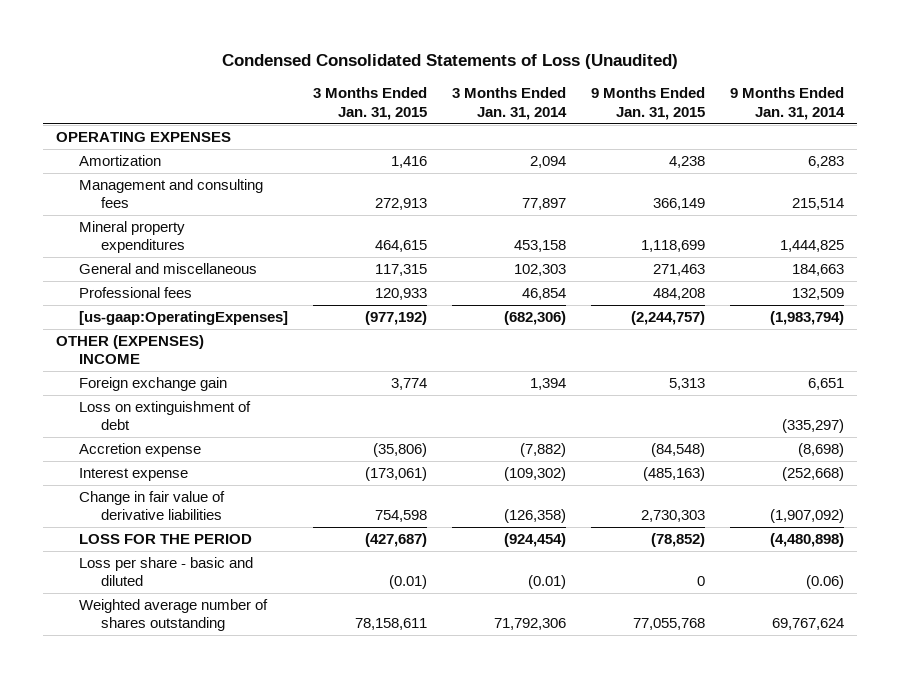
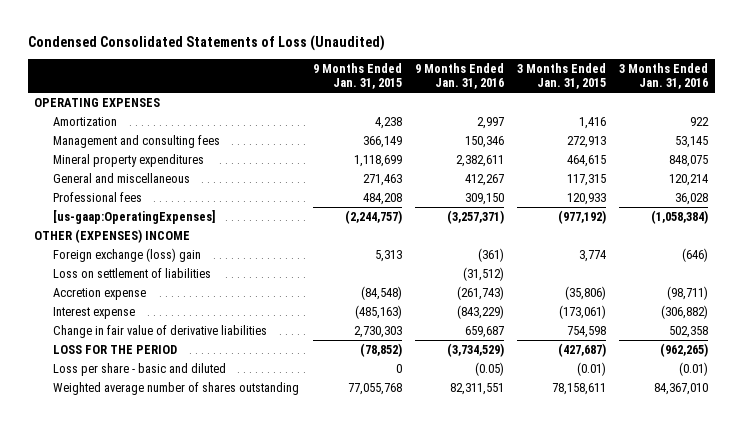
- | 3 Months Ended Jan. 31, 2015 | 3 Months Ended Jan. 31, 2014 | 9 Months Ended Jan. 31, 2015 | 9 Months Ended Jan. 31, 2014
+ | 9 Months Ended Jan. 31, 2015 | 9 Months Ended Jan. 31, 2016 | 3 Months Ended Jan. 31, 2015 | 3 Months Ended Jan. 31, 2016
- Foreign exchange gain | 3,774 | 1,394 | 5,313 | 6,651
- Loss on extinguishment of debt | | | | (335,297)
+ Foreign exchange (loss) gain | 5,313 | (361) | 3,774 | (646)
+ Loss on settlement of liabilities | | (31,512) | |

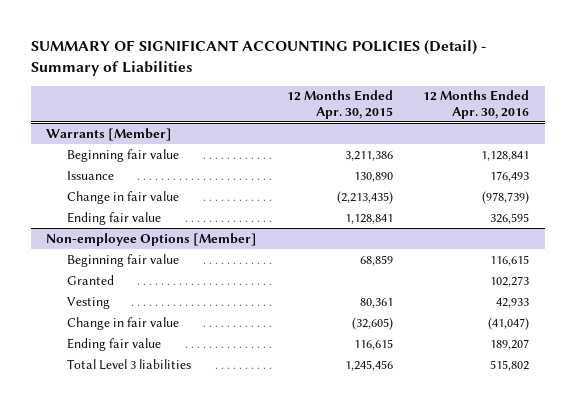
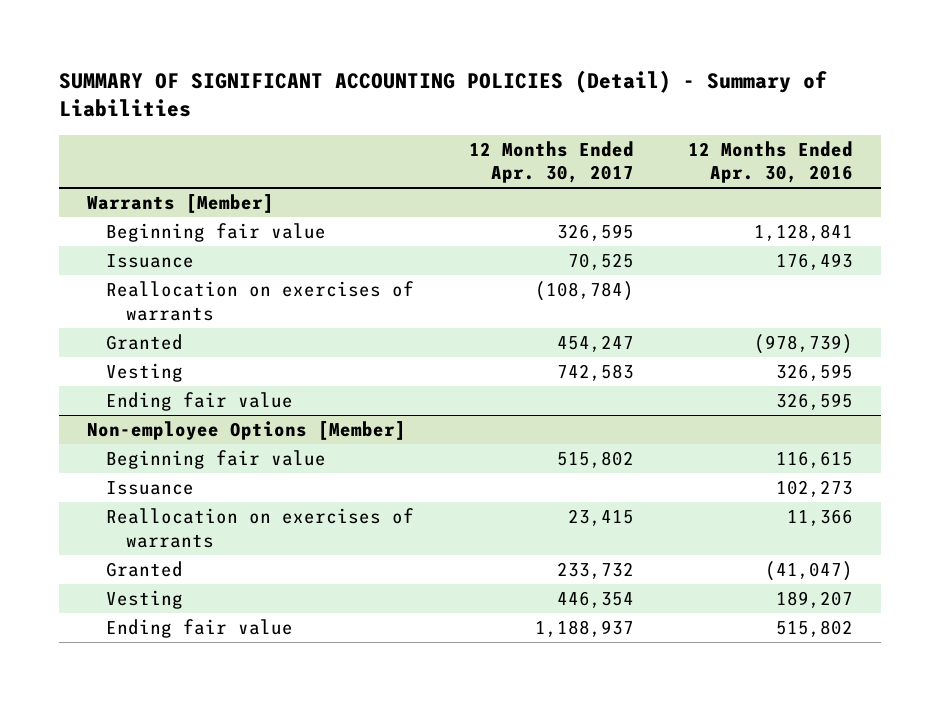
- | 12 Months Ended Apr. 30, 2015 | 12 Months Ended Apr. 30, 2016
+ | 12 Months Ended Apr. 30, 2017 | 12 Months Ended Apr. 30, 2016
@ Warrants [Member]
- Change in fair value | (2,213,435) | (978,739)
+ Reallocation on exercises of warrants | (108,784) |
+ Granted | 454,247 | (978,739)
+ Vesting | 742,583 | 326,595
@ Non-employee Options [Member]
- Granted | | 102,273
- Vesting | 80,361 | 42,933
- Change in fair value | (32,605) | (41,047)
- Ending fair value | 116,615 | 189,207
- Total Level 3 liabilities | 1,245,456 | 515,802
+ Issuance | | 102,273
+ Reallocation on exercises of warrants | 23,415 | 11,366
+ Granted | 233,732 | (41,047)
+ Vesting | 446,354 | 189,207
+ Ending fair value | 1,188,937 | 515,802

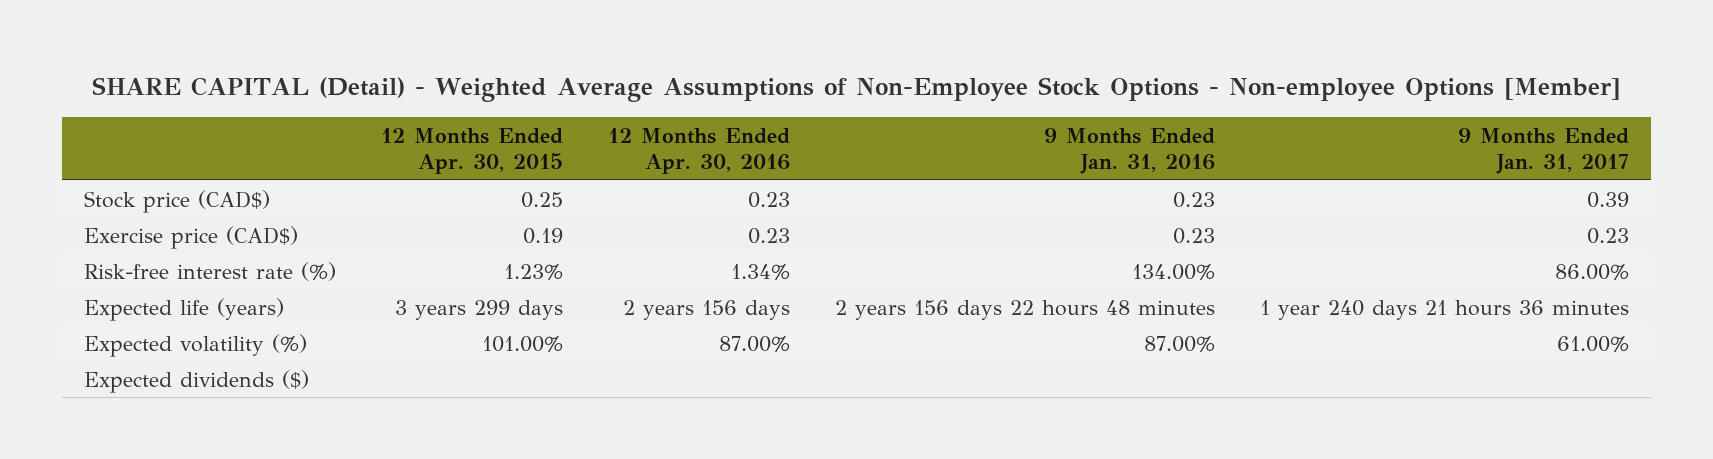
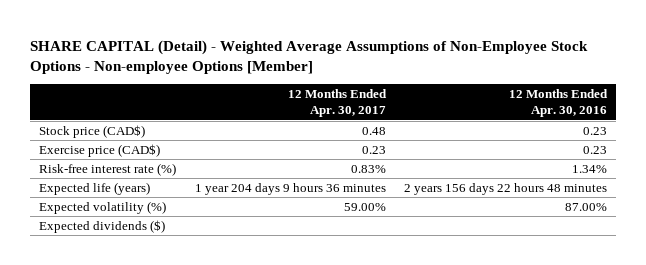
- | 12 Months Ended Apr. 30, 2015 | 12 Months Ended Apr. 30, 2016 | 9 Months Ended Jan. 31, 2016 | 9 Months Ended Jan. 31, 2017
+ | 12 Months Ended Apr. 30, 2017 | 12 Months Ended Apr. 30, 2016
- Expected life (years) | 3 years 299 days | 2 years 156 days | 2 years 156 days 22 hours 48 minutes | 1 year 240 days 21 hours 36 minutes
+ Expected life (years) | 1 year 204 days 9 hours 36 minutes | 2 years 156 days 22 hours 48 minutes

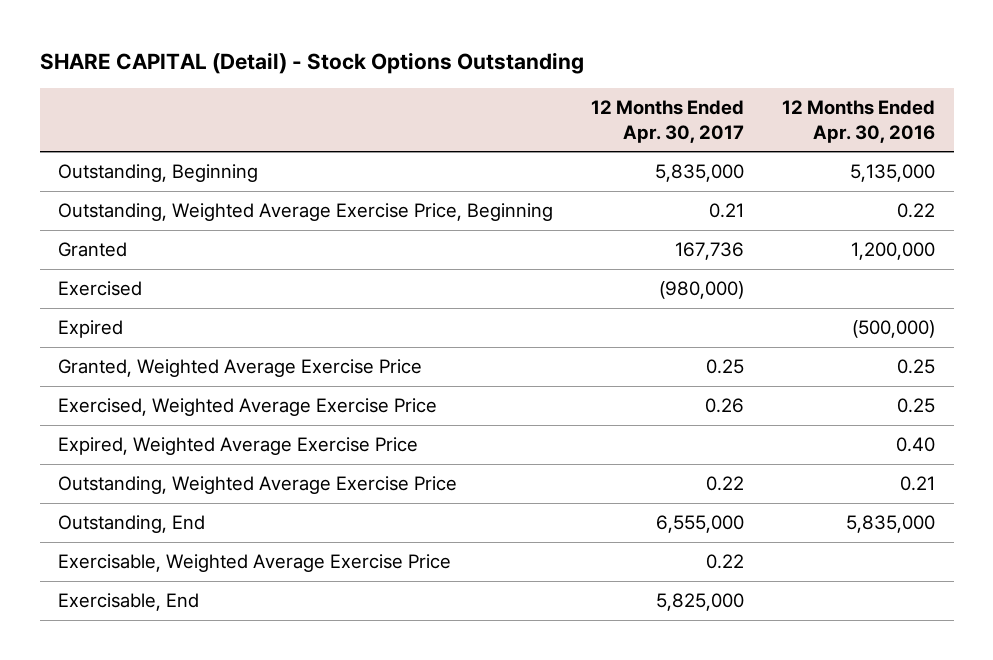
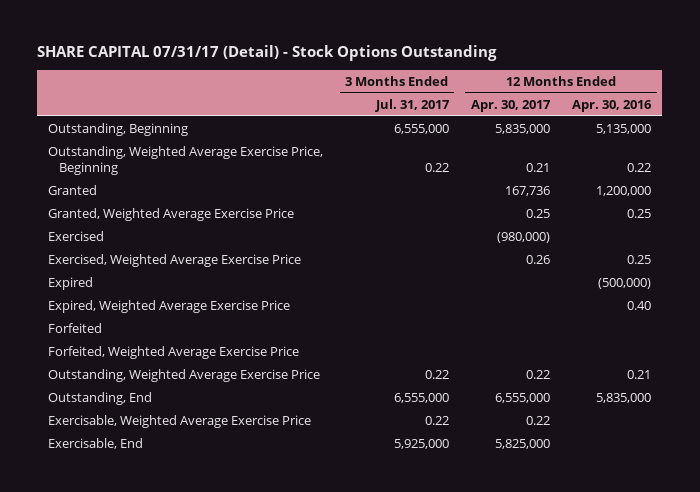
- SHARE CAPITAL (Detail) - Stock Options Outstanding
+ SHARE CAPITAL 07/31/17 (Detail) - Stock Options Outstanding
- | 12 Months Ended Apr. 30, 2017 | 12 Months Ended Apr. 30, 2016
+ | 3 Months Ended Jul. 31, 2017 | 12 Months Ended Apr. 30, 2017 | 12 Months Ended Apr. 30, 2016
moved down: Exercised | | (980,000) |
moved down: Expired | | | (500,000)
+ Forfeited
+ Forfeited, Weighted Average Exercise Price

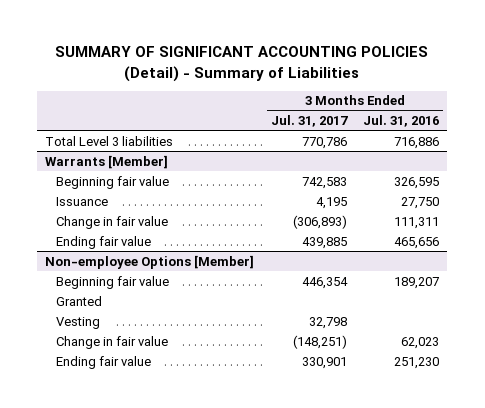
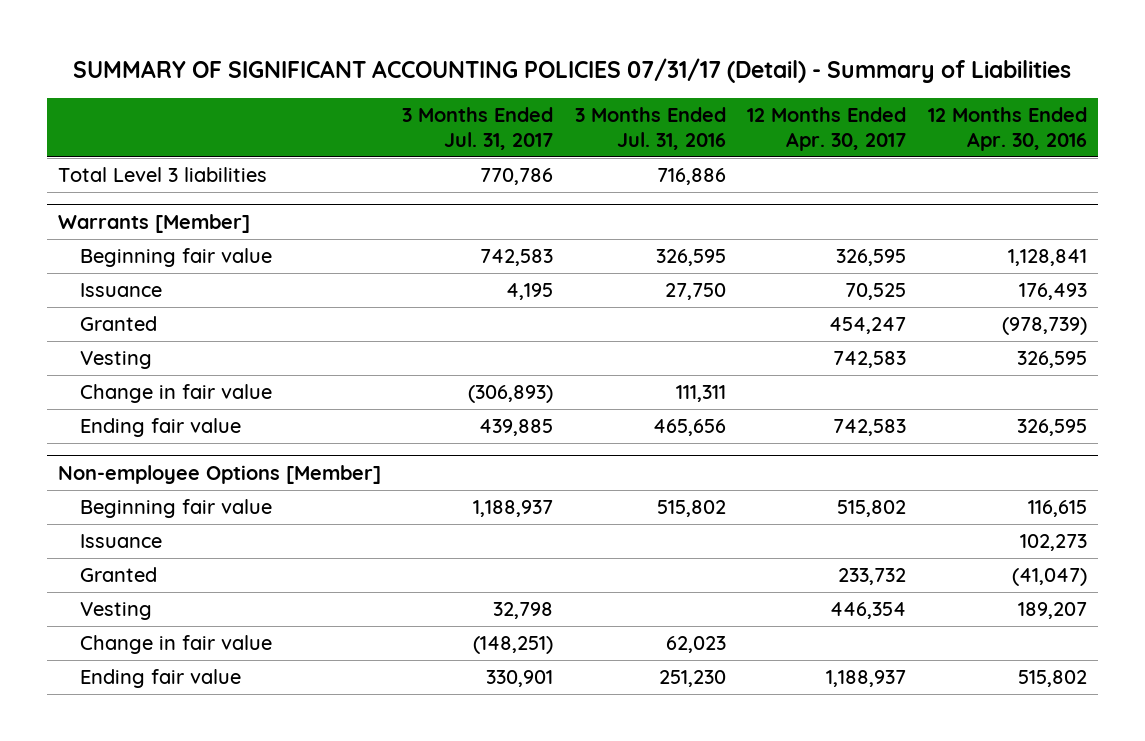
- SUMMARY OF SIGNIFICANT ACCOUNTING POLICIES (Detail) - Summary of Liabilities
+ SUMMARY OF SIGNIFICANT ACCOUNTING POLICIES 07/31/17 (Detail) - Summary of Liabilities
- | 3 Months Ended Jul. 31, 2017 | 3 Months Ended Jul. 31, 2016
+ | 3 Months Ended Jul. 31, 2017 | 3 Months Ended Jul. 31, 2016 | 12 Months Ended Apr. 30, 2017 | 12 Months Ended Apr. 30, 2016
@ Warrants [Member]
+ Granted | | | 454,247 | (978,739)
+ Vesting | | | 742,583 | 326,595
@ Non-employee Options [Member]
- Beginning fair value | 446,354 | 189,207
+ Beginning fair value | 1,188,937 | 515,802 | 515,802 | 116,615
+ Issuance | | | | 102,273

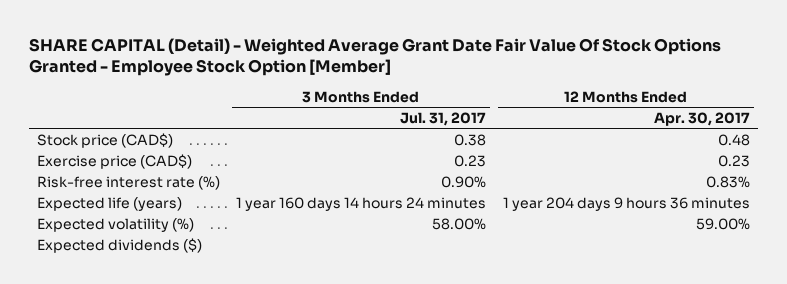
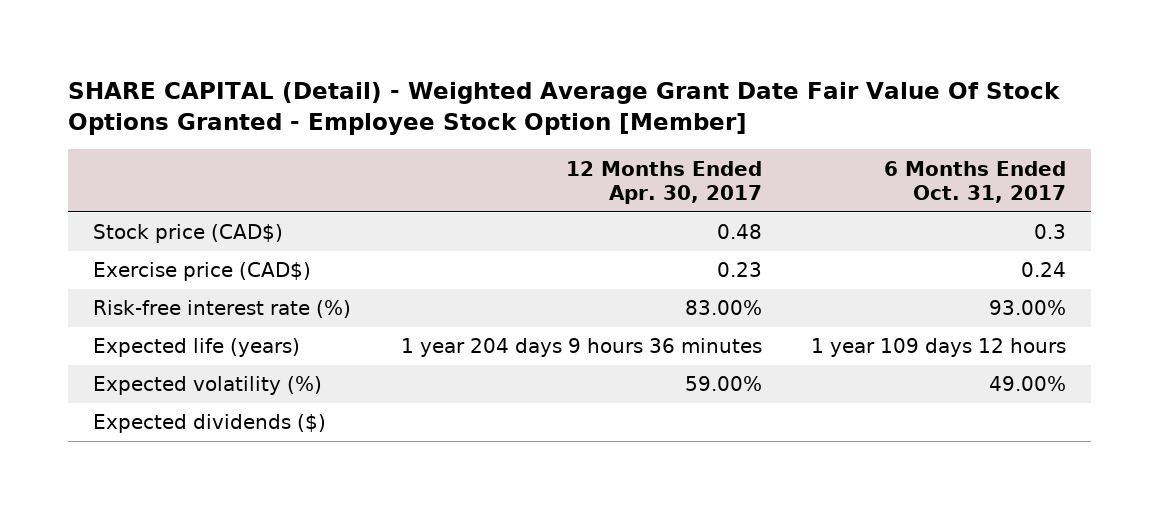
- | 3 Months Ended Jul. 31, 2017 | 12 Months Ended Apr. 30, 2017
+ | 12 Months Ended Apr. 30, 2017 | 6 Months Ended Oct. 31, 2017
- Risk-free interest rate (%) | 0.90% | 0.83%
+ Risk-free interest rate (%) | 83.00% | 93.00%

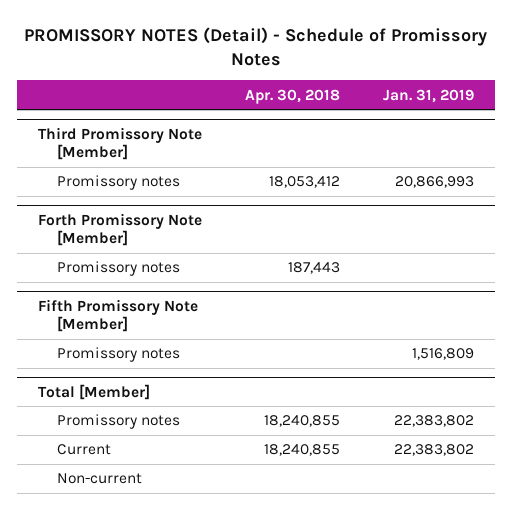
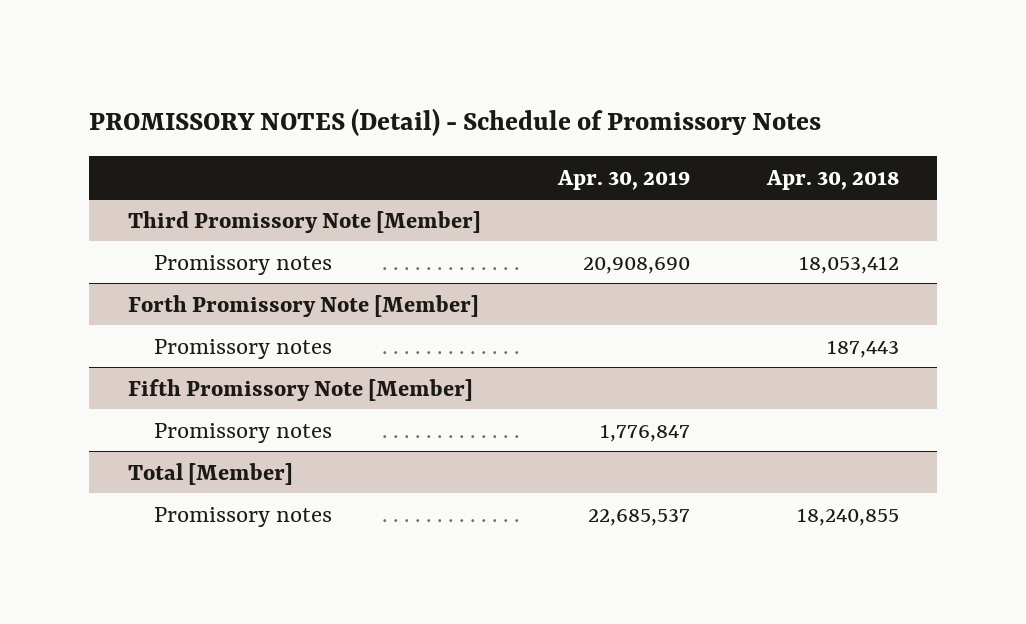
- | Apr. 30, 2018 | Jan. 31, 2019
+ | Apr. 30, 2019 | Apr. 30, 2018
@ Total [Member]
- Current | 18,240,855 | 22,383,802
- Non-current

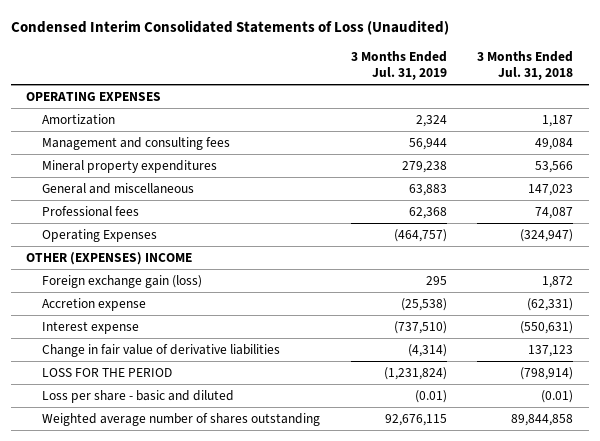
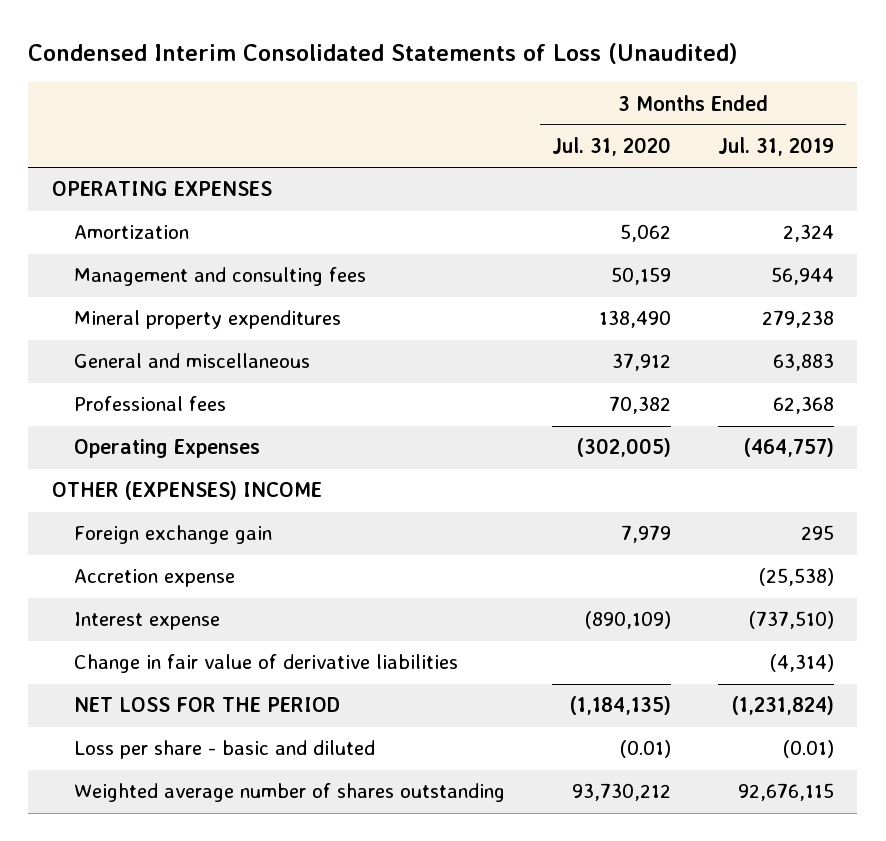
- | 3 Months Ended Jul. 31, 2019 | 3 Months Ended Jul. 31, 2018
+ | 3 Months Ended Jul. 31, 2020 | 3 Months Ended Jul. 31, 2019
- Foreign exchange gain (loss) | 295 | 1,872
+ Foreign exchange gain | 7,979 | 295
- LOSS FOR THE PERIOD | (1,231,824) | (798,914)
+ NET LOSS FOR THE PERIOD | (1,184,135) | (1,231,824)

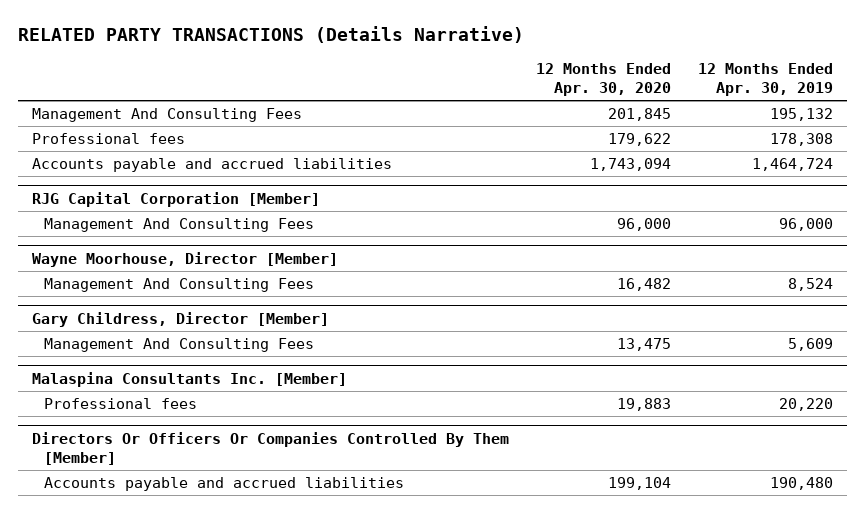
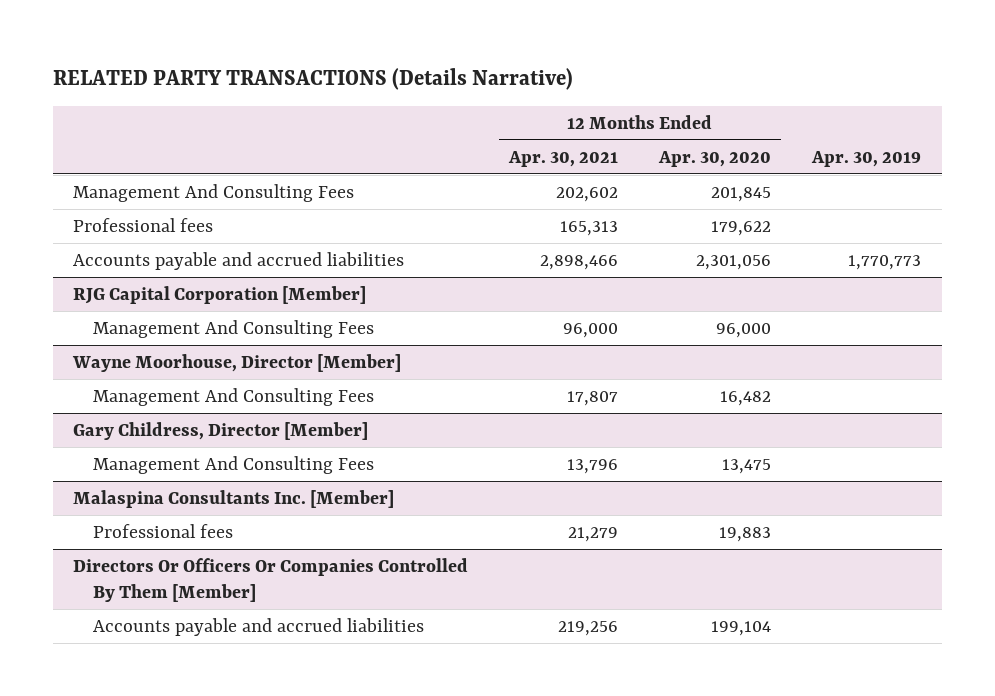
- | 12 Months Ended Apr. 30, 2020 | 12 Months Ended Apr. 30, 2019
+ | 12 Months Ended Apr. 30, 2021 | 12 Months Ended Apr. 30, 2020 | Apr. 30, 2019
- Accounts payable and accrued liabilities | 1,743,094 | 1,464,724
+ Accounts payable and accrued liabilities | 2,898,466 | 2,301,056 | 1,770,773

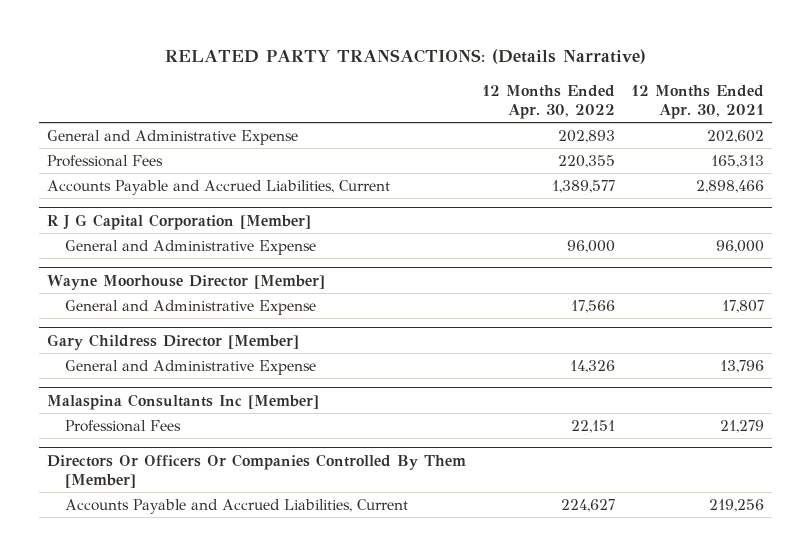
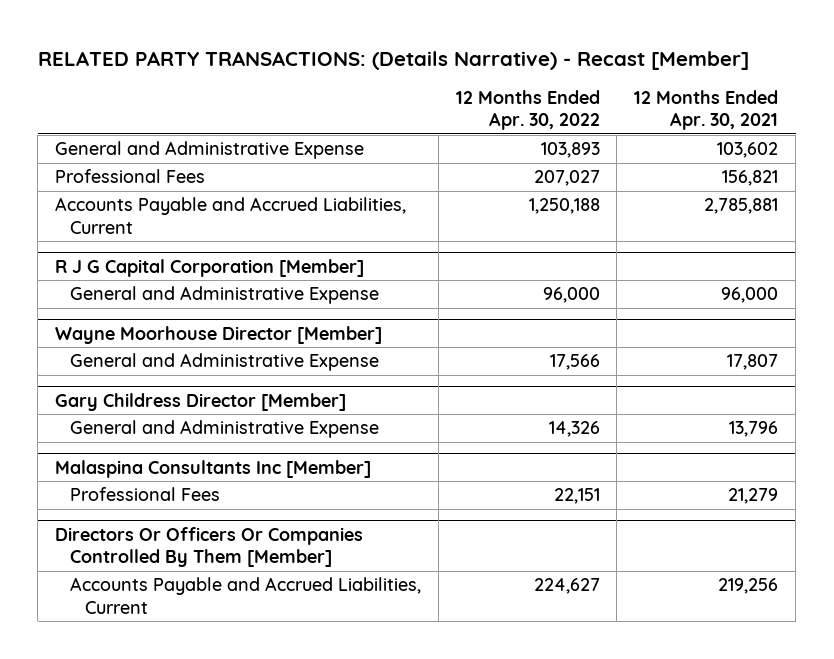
- RELATED PARTY TRANSACTIONS: (Details Narrative)
+ RELATED PARTY TRANSACTIONS: (Details Narrative) - Recast [Member]
- General and Administrative Expense | 202,893 | 202,602
- Professional Fees | 220,355 | 165,313
- Accounts Payable and Accrued Liabilities, Current | 1,389,577 | 2,898,466
+ General and Administrative Expense | 103,893 | 103,602
+ Professional Fees | 207,027 | 156,821
+ Accounts Payable and Accrued Liabilities, Current | 1,250,188 | 2,785,881

